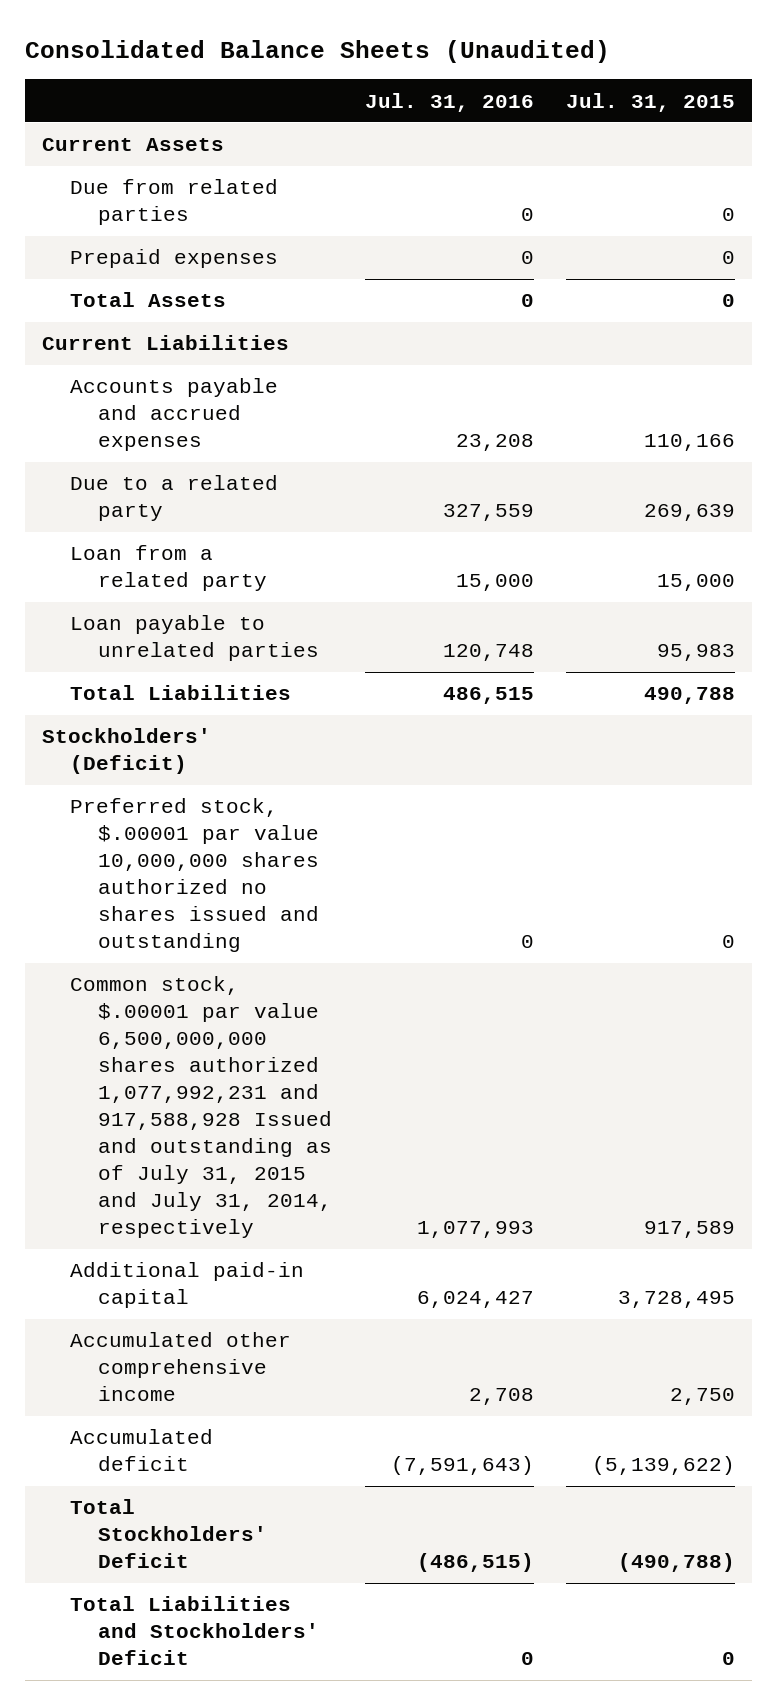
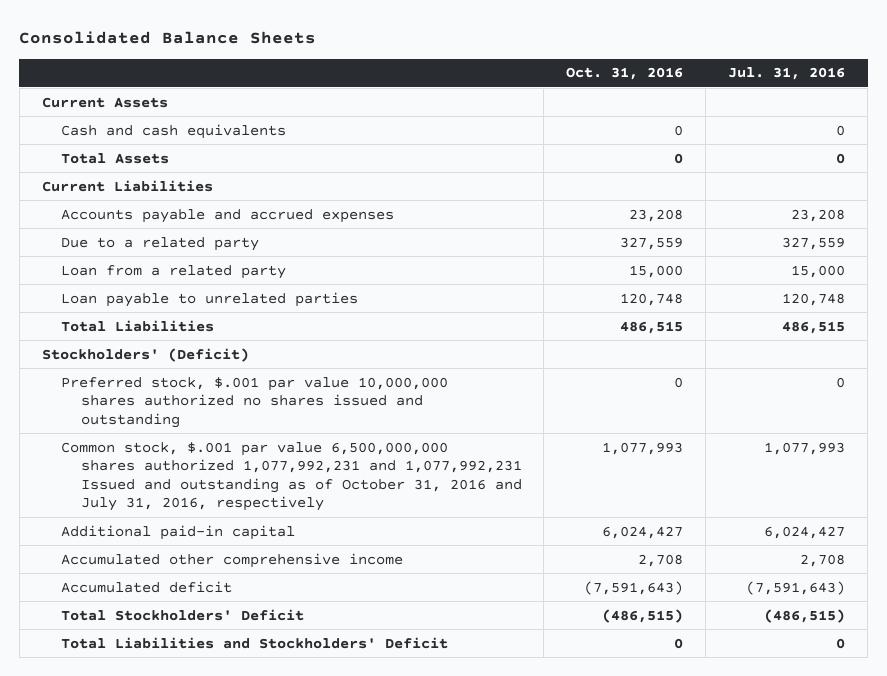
- Consolidated Balance Sheets (Unaudited)
+ Consolidated Balance Sheets
- | Jul. 31, 2016 | Jul. 31, 2015
+ | Oct. 31, 2016 | Jul. 31, 2016
- Due from related parties | 0 | 0
- Prepaid expenses | 0 | 0
+ Cash and cash equivalents | 0 | 0
- Preferred stock, $.00001 par value 10,000,000 shares authorized no shares issued and outstanding | 0 | 0
- Common stock, $.00001 par value 6,500,000,000 shares authorized 1,077,992,231 and 917,588,928 Issued and outstanding as of July 31, 2015 and July 31, 2014, respectively | 1,077,993 | 917,589
+ Preferred stock, $.001 par value 10,000,000 shares authorized no shares issued and outstanding | 0 | 0
+ Common stock, $.001 par value 6,500,000,000 shares authorized 1,077,992,231 and 1,077,992,231 Issued and outstanding as of October 31, 2016 and July 31, 2016, respectively | 1,077,993 | 1,077,993

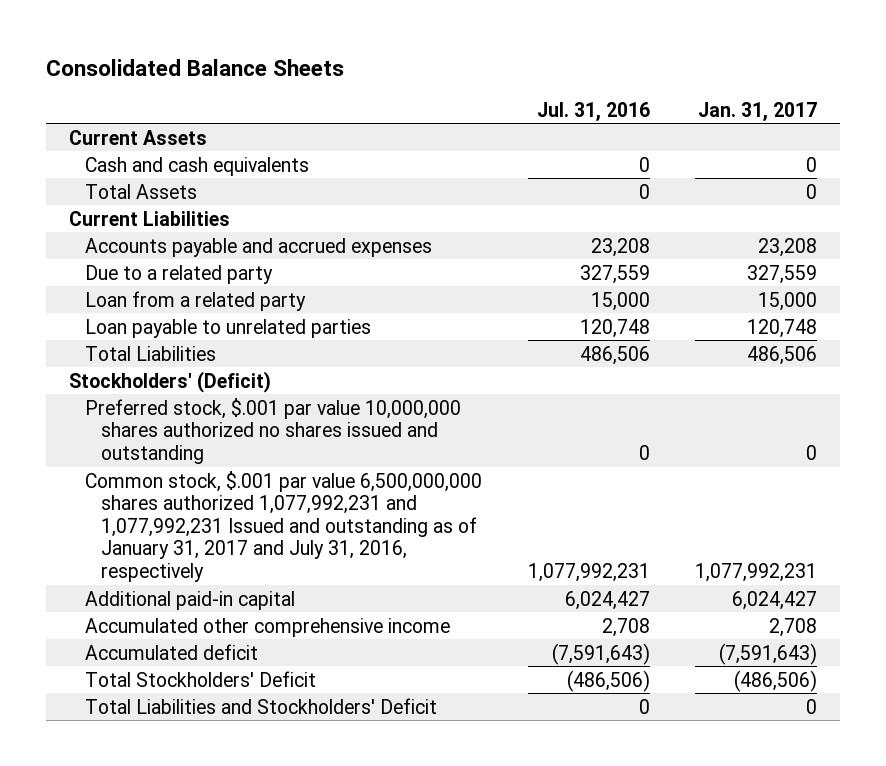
- | Oct. 31, 2016 | Jul. 31, 2016
+ | Jul. 31, 2016 | Jan. 31, 2017
- Total Liabilities | 486,515 | 486,515
+ Total Liabilities | 486,506 | 486,506
- Common stock, $.001 par value 6,500,000,000 shares authorized 1,077,992,231 and 1,077,992,231 Issued and outstanding as of October 31, 2016 and July 31, 2016, respectively | 1,077,993 | 1,077,993
+ Common stock, $.001 par value 6,500,000,000 shares authorized 1,077,992,231 and 1,077,992,231 Issued and outstanding as of January 31, 2017 and July 31, 2016, respectively | 1,077,992,231 | 1,077,992,231
- Total Stockholders' Deficit | (486,515) | (486,515)
+ Total Stockholders' Deficit | (486,506) | (486,506)

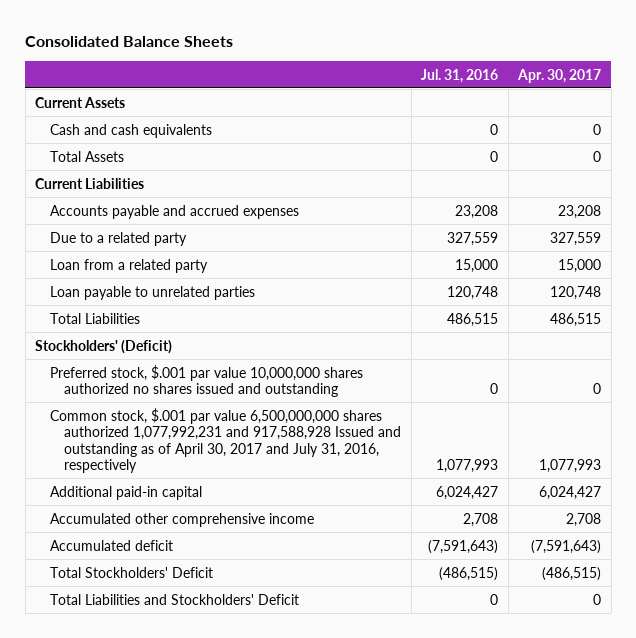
- | Jul. 31, 2016 | Jan. 31, 2017
+ | Jul. 31, 2016 | Apr. 30, 2017
- Total Liabilities | 486,506 | 486,506
+ Total Liabilities | 486,515 | 486,515
- Common stock, $.001 par value 6,500,000,000 shares authorized 1,077,992,231 and 1,077,992,231 Issued and outstanding as of January 31, 2017 and July 31, 2016, respectively | 1,077,992,231 | 1,077,992,231
+ Common stock, $.001 par value 6,500,000,000 shares authorized 1,077,992,231 and 917,588,928 Issued and outstanding as of April 30, 2017 and July 31, 2016, respectively | 1,077,993 | 1,077,993
- Total Stockholders' Deficit | (486,506) | (486,506)
+ Total Stockholders' Deficit | (486,515) | (486,515)

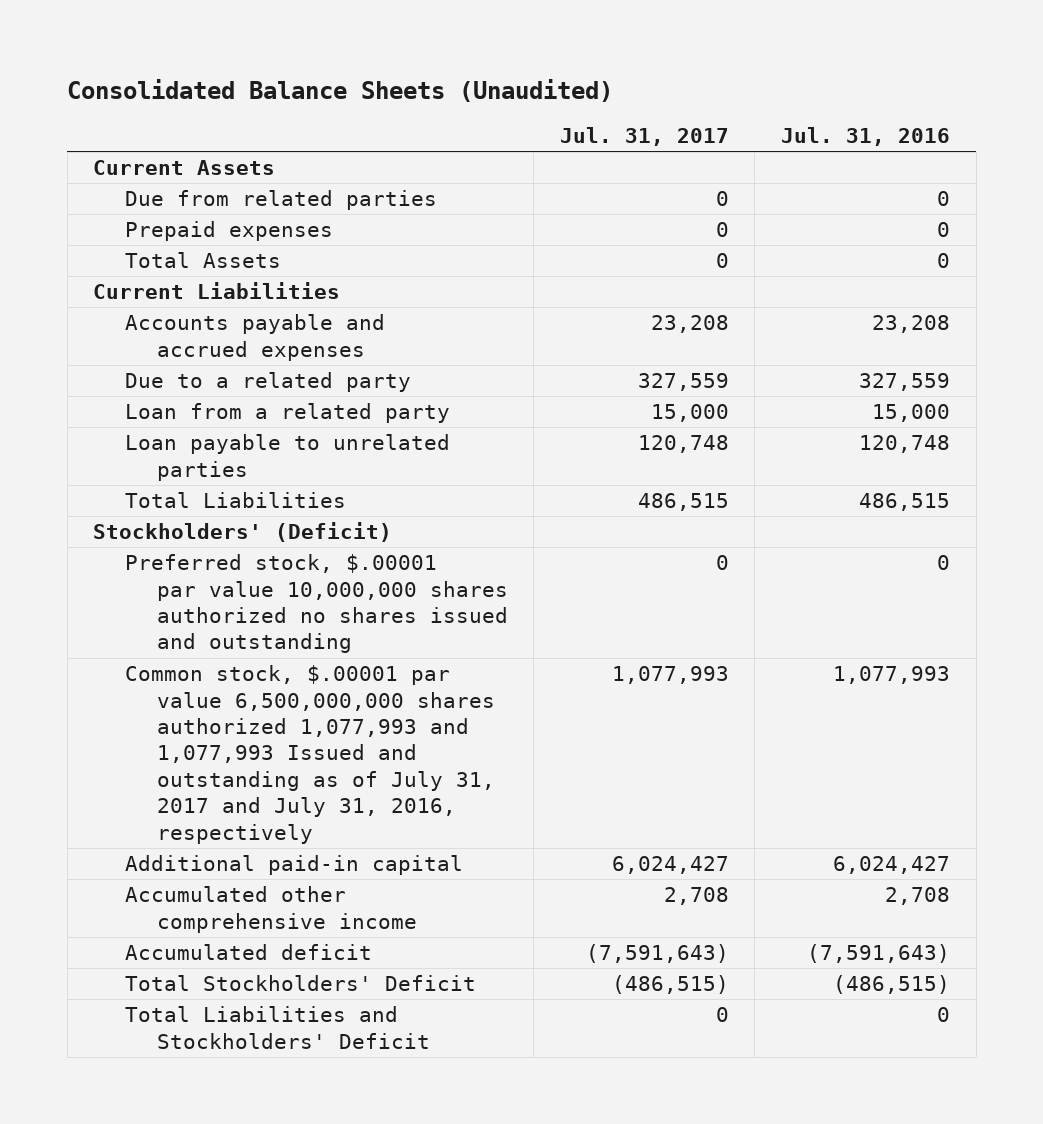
- Consolidated Balance Sheets
+ Consolidated Balance Sheets (Unaudited)
- | Jul. 31, 2016 | Apr. 30, 2017
+ | Jul. 31, 2017 | Jul. 31, 2016
- Cash and cash equivalents | 0 | 0
+ Due from related parties | 0 | 0
+ Prepaid expenses | 0 | 0
- Preferred stock, $.001 par value 10,000,000 shares authorized no shares issued and outstanding | 0 | 0
- Common stock, $.001 par value 6,500,000,000 shares authorized 1,077,992,231 and 917,588,928 Issued and outstanding as of April 30, 2017 and July 31, 2016, respectively | 1,077,993 | 1,077,993
+ Preferred stock, $.00001 par value 10,000,000 shares authorized no shares issued and outstanding | 0 | 0
+ Common stock, $.00001 par value 6,500,000,000 shares authorized 1,077,993 and 1,077,993 Issued and outstanding as of July 31, 2017 and July 31, 2016, respectively | 1,077,993 | 1,077,993

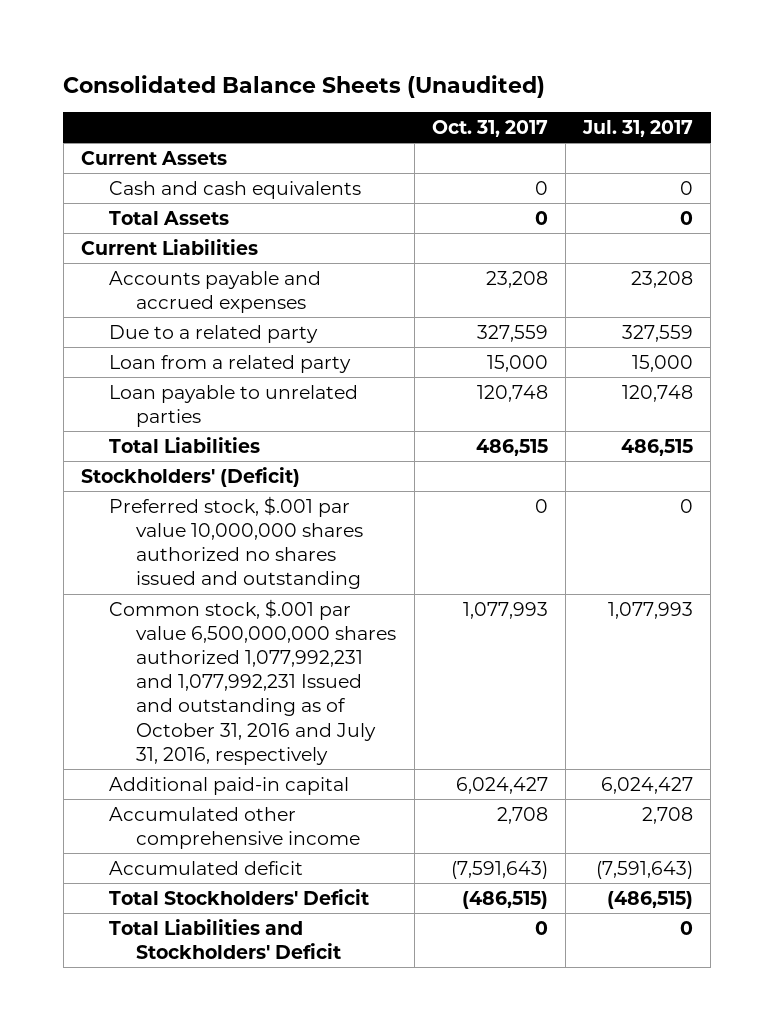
- | Jul. 31, 2017 | Jul. 31, 2016
+ | Oct. 31, 2017 | Jul. 31, 2017
- Due from related parties | 0 | 0
- Prepaid expenses | 0 | 0
+ Cash and cash equivalents | 0 | 0
- Preferred stock, $.00001 par value 10,000,000 shares authorized no shares issued and outstanding | 0 | 0
- Common stock, $.00001 par value 6,500,000,000 shares authorized 1,077,993 and 1,077,993 Issued and outstanding as of July 31, 2017 and July 31, 2016, respectively | 1,077,993 | 1,077,993
+ Preferred stock, $.001 par value 10,000,000 shares authorized no shares issued and outstanding | 0 | 0
+ Common stock, $.001 par value 6,500,000,000 shares authorized 1,077,992,231 and 1,077,992,231 Issued and outstanding as of October 31, 2016 and July 31, 2016, respectively | 1,077,993 | 1,077,993

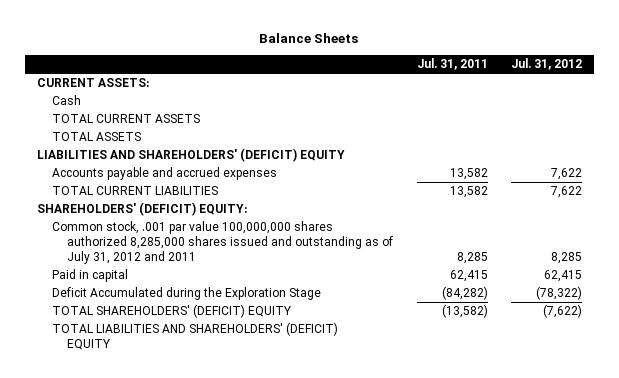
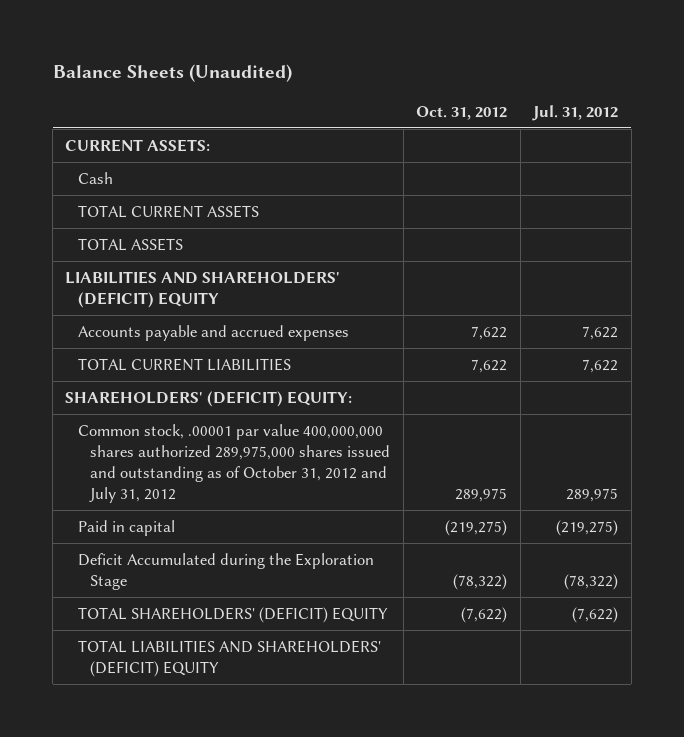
- Balance Sheets
+ Balance Sheets (Unaudited)
- | Jul. 31, 2011 | Jul. 31, 2012
+ | Oct. 31, 2012 | Jul. 31, 2012
- Common stock, .001 par value 100,000,000 shares authorized 8,285,000 shares issued and outstanding as of July 31, 2012 and 2011 | 8,285 | 8,285
- Paid in capital | 62,415 | 62,415
+ Common stock, .00001 par value 400,000,000 shares authorized 289,975,000 shares issued and outstanding as of October 31, 2012 and July 31, 2012 | 289,975 | 289,975
+ Paid in capital | (219,275) | (219,275)

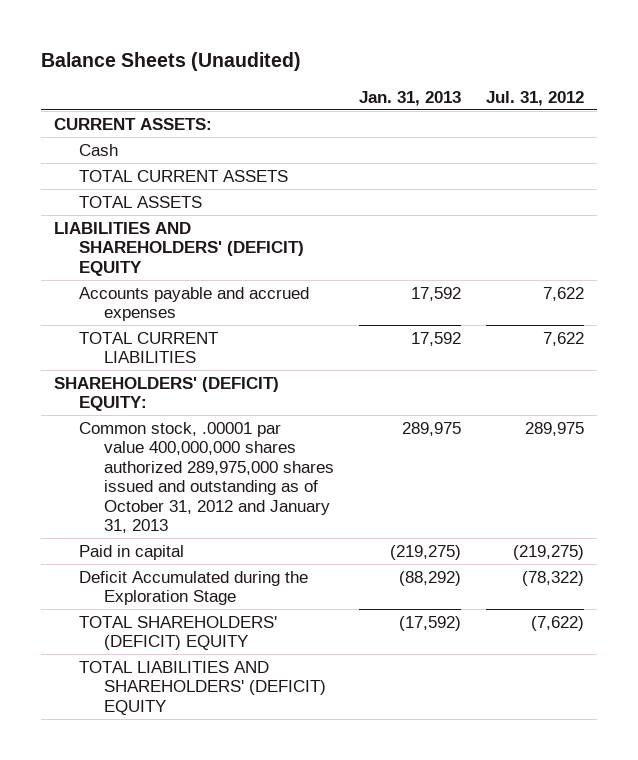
- | Oct. 31, 2012 | Jul. 31, 2012
+ | Jan. 31, 2013 | Jul. 31, 2012
- Common stock, .00001 par value 400,000,000 shares authorized 289,975,000 shares issued and outstanding as of October 31, 2012 and July 31, 2012 | 289,975 | 289,975
+ Common stock, .00001 par value 400,000,000 shares authorized 289,975,000 shares issued and outstanding as of October 31, 2012 and January 31, 2013 | 289,975 | 289,975

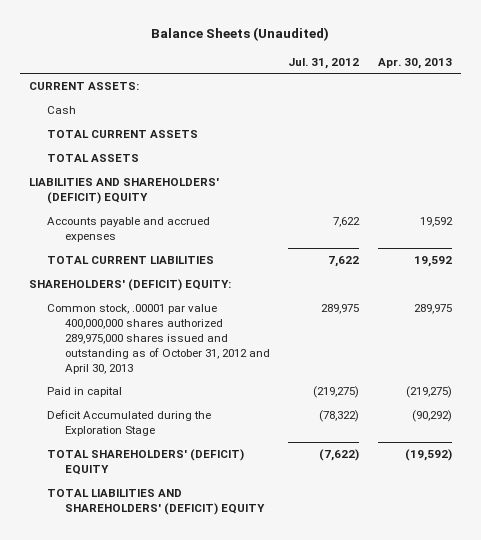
- | Jan. 31, 2013 | Jul. 31, 2012
+ | Jul. 31, 2012 | Apr. 30, 2013
- Common stock, .00001 par value 400,000,000 shares authorized 289,975,000 shares issued and outstanding as of October 31, 2012 and January 31, 2013 | 289,975 | 289,975
+ Common stock, .00001 par value 400,000,000 shares authorized 289,975,000 shares issued and outstanding as of October 31, 2012 and April 30, 2013 | 289,975 | 289,975

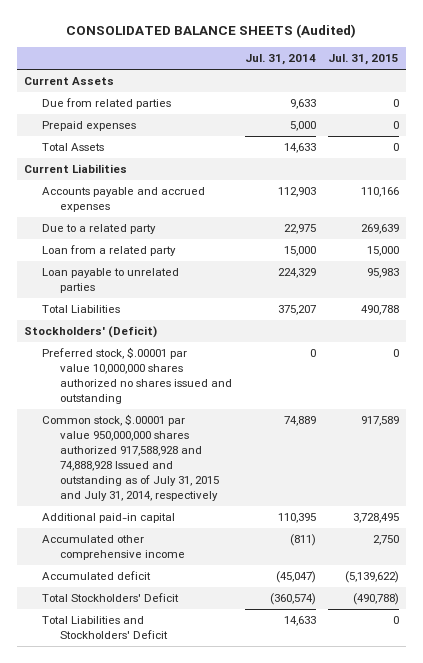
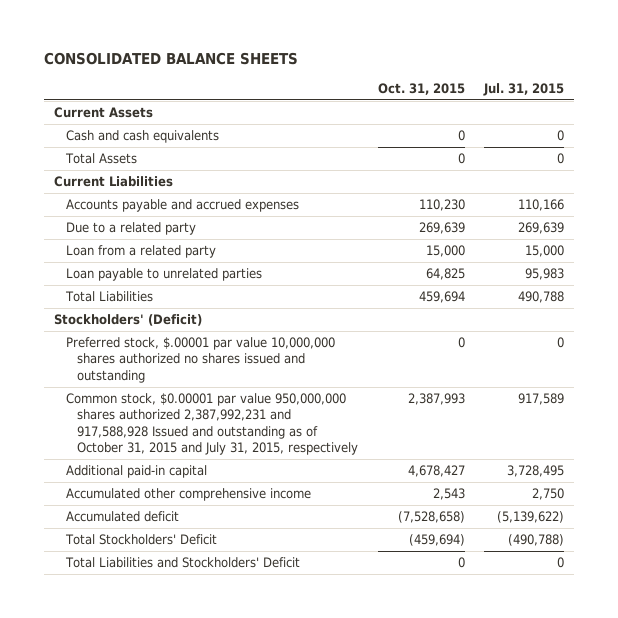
- CONSOLIDATED BALANCE SHEETS (Audited)
+ CONSOLIDATED BALANCE SHEETS
- | Jul. 31, 2014 | Jul. 31, 2015
+ | Oct. 31, 2015 | Jul. 31, 2015
- Due from related parties | 9,633 | 0
- Prepaid expenses | 5,000 | 0
+ Cash and cash equivalents | 0 | 0
- Common stock, $.00001 par value 950,000,000 shares authorized 917,588,928 and 74,888,928 Issued and outstanding as of July 31, 2015 and July 31, 2014, respectively | 74,889 | 917,589
+ Common stock, $0.00001 par value 950,000,000 shares authorized 2,387,992,231 and 917,588,928 Issued and outstanding as of October 31, 2015 and July 31, 2015, respectively | 2,387,993 | 917,589

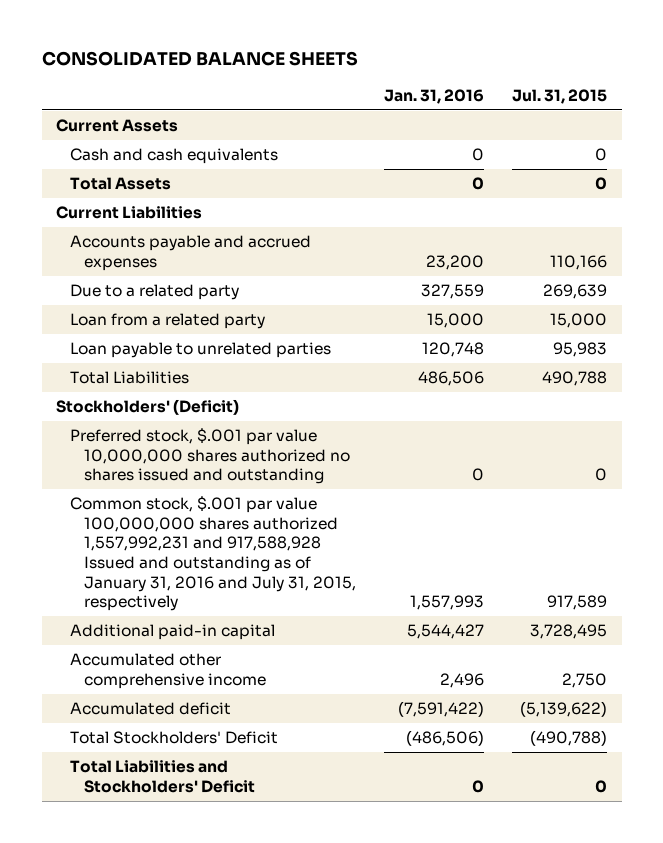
- | Oct. 31, 2015 | Jul. 31, 2015
+ | Jan. 31, 2016 | Jul. 31, 2015
- Preferred stock, $.00001 par value 10,000,000 shares authorized no shares issued and outstanding | 0 | 0
- Common stock, $0.00001 par value 950,000,000 shares authorized 2,387,992,231 and 917,588,928 Issued and outstanding as of October 31, 2015 and July 31, 2015, respectively | 2,387,993 | 917,589
+ Preferred stock, $.001 par value 10,000,000 shares authorized no shares issued and outstanding | 0 | 0
+ Common stock, $.001 par value 100,000,000 shares authorized 1,557,992,231 and 917,588,928 Issued and outstanding as of January 31, 2016 and July 31, 2015, respectively | 1,557,993 | 917,589

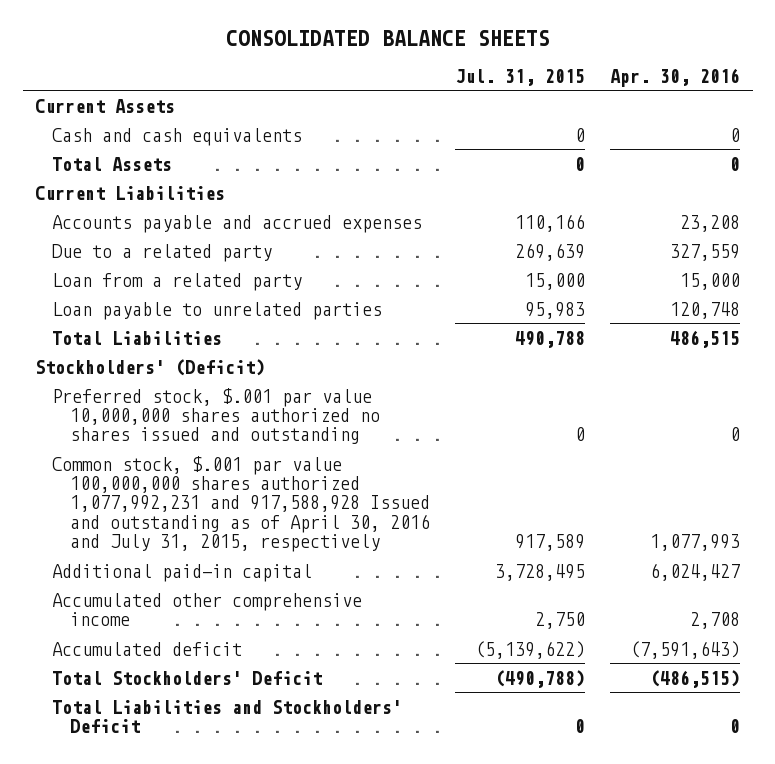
- | Jan. 31, 2016 | Jul. 31, 2015
+ | Jul. 31, 2015 | Apr. 30, 2016
- Common stock, $.001 par value 100,000,000 shares authorized 1,557,992,231 and 917,588,928 Issued and outstanding as of January 31, 2016 and July 31, 2015, respectively | 1,557,993 | 917,589
+ Common stock, $.001 par value 100,000,000 shares authorized 1,077,992,231 and 917,588,928 Issued and outstanding as of April 30, 2016 and July 31, 2015, respectively | 917,589 | 1,077,993

